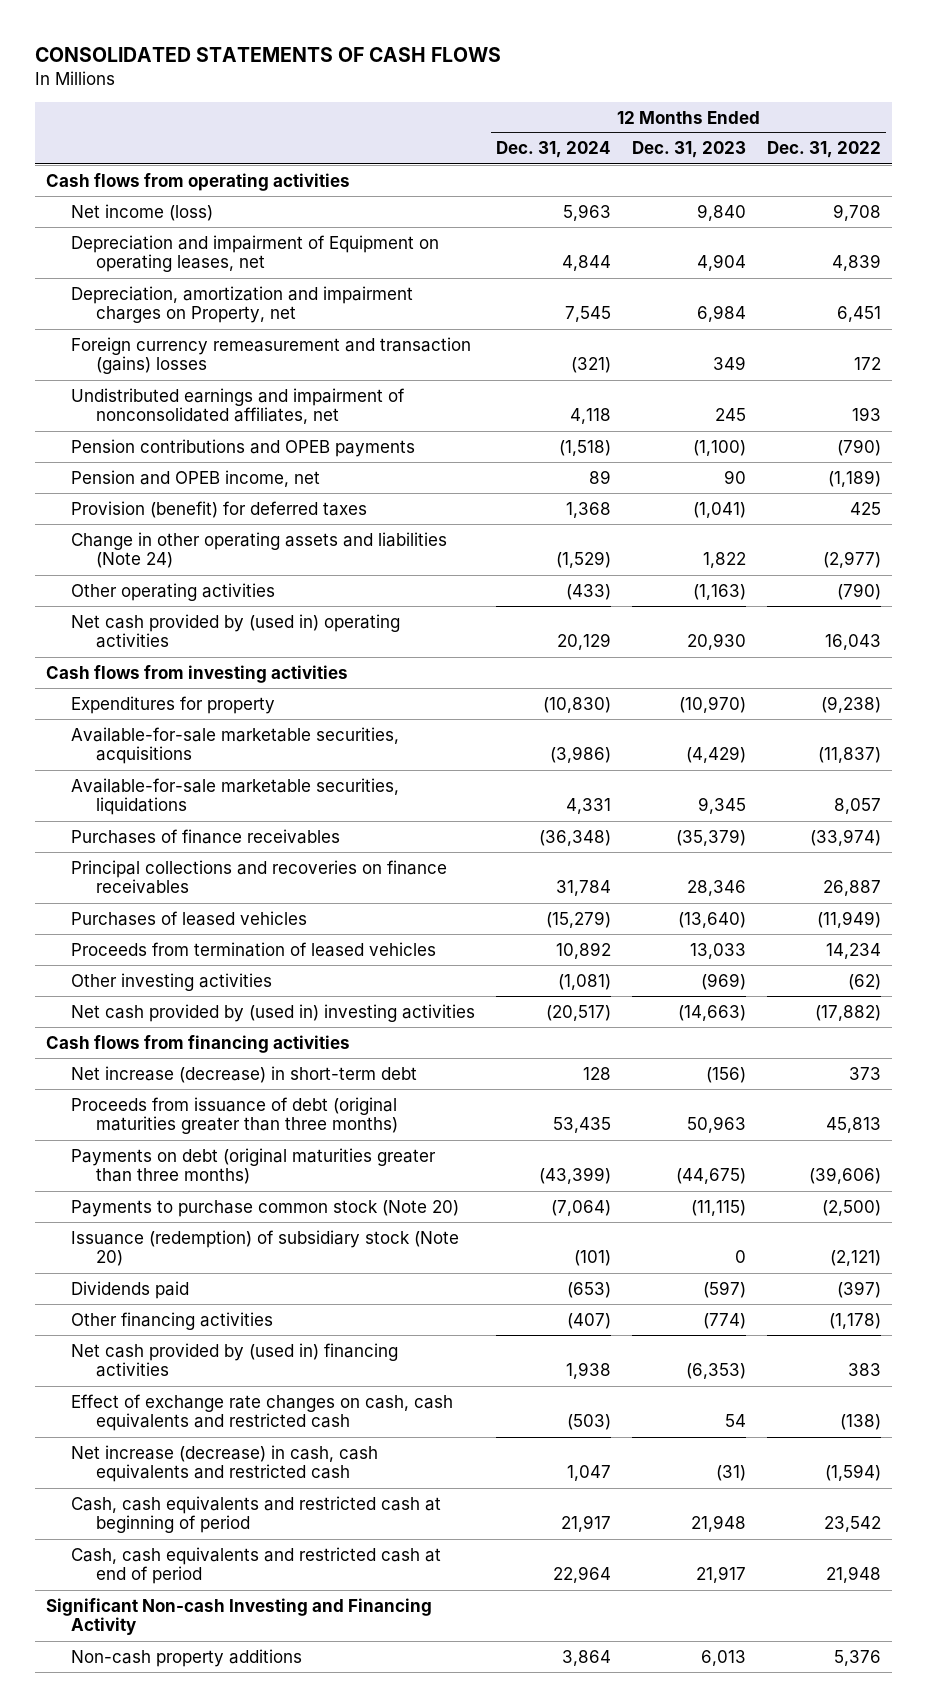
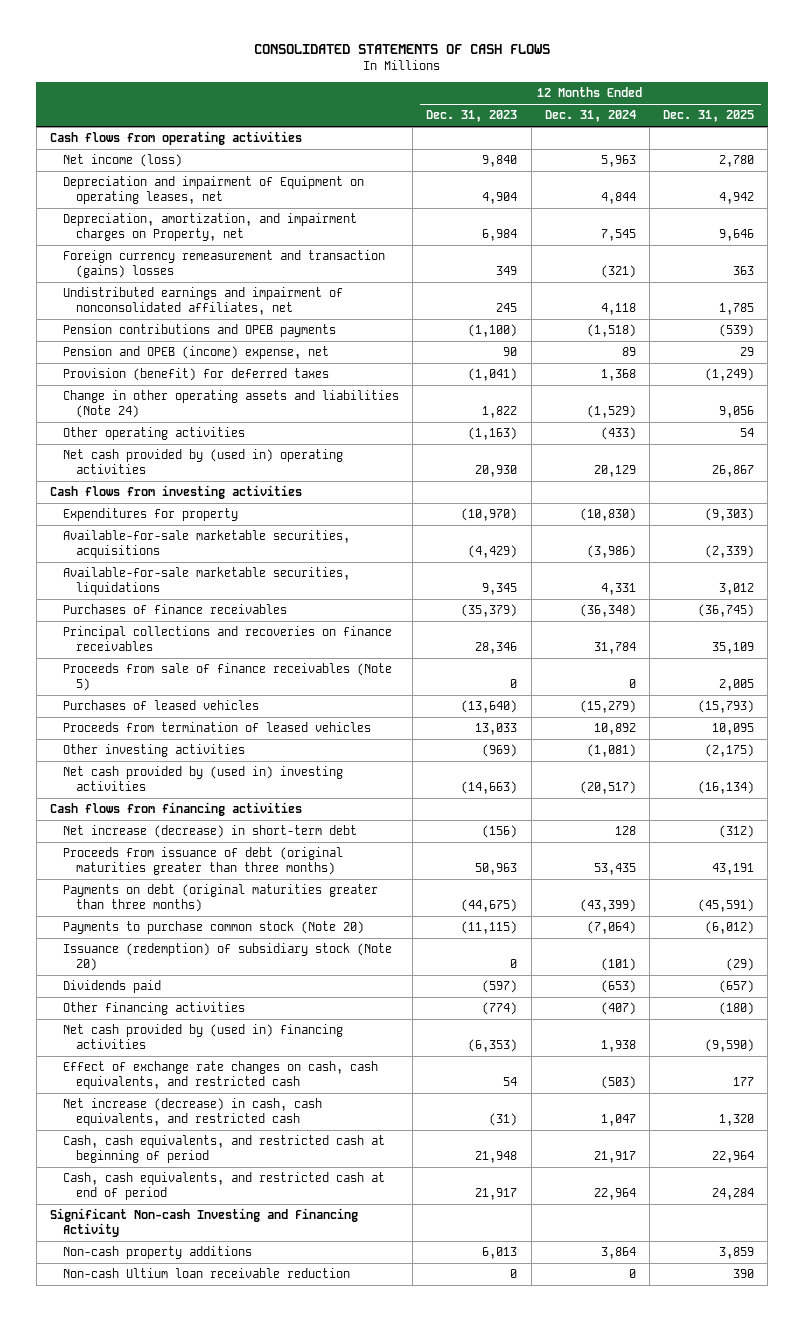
- | 12 Months Ended Dec. 31, 2024 | 12 Months Ended Dec. 31, 2023 | 12 Months Ended Dec. 31, 2022
+ | 12 Months Ended Dec. 31, 2023 | 12 Months Ended Dec. 31, 2024 | 12 Months Ended Dec. 31, 2025
- Depreciation, amortization and impairment charges on Property, net | 7,545 | 6,984 | 6,451
+ Depreciation, amortization, and impairment charges on Property, net | 6,984 | 7,545 | 9,646
- Pension and OPEB income, net | 89 | 90 | (1,189)
+ Pension and OPEB (income) expense, net | 90 | 89 | 29
+ Proceeds from sale of finance receivables (Note 5) | 0 | 0 | 2,005
- Effect of exchange rate changes on cash, cash equivalents and restricted cash | (503) | 54 | (138)
- Net increase (decrease) in cash, cash equivalents and restricted cash | 1,047 | (31) | (1,594)
- Cash, cash equivalents and restricted cash at beginning of period | 21,917 | 21,948 | 23,542
- Cash, cash equivalents and restricted cash at end of period | 22,964 | 21,917 | 21,948
+ Effect of exchange rate changes on cash, cash equivalents, and restricted cash | 54 | (503) | 177
+ Net increase (decrease) in cash, cash equivalents, and restricted cash | (31) | 1,047 | 1,320
+ Cash, cash equivalents, and restricted cash at beginning of period | 21,948 | 21,917 | 22,964
+ Cash, cash equivalents, and restricted cash at end of period | 21,917 | 22,964 | 24,284
+ Non-cash Ultium loan receivable reduction | 0 | 0 | 390

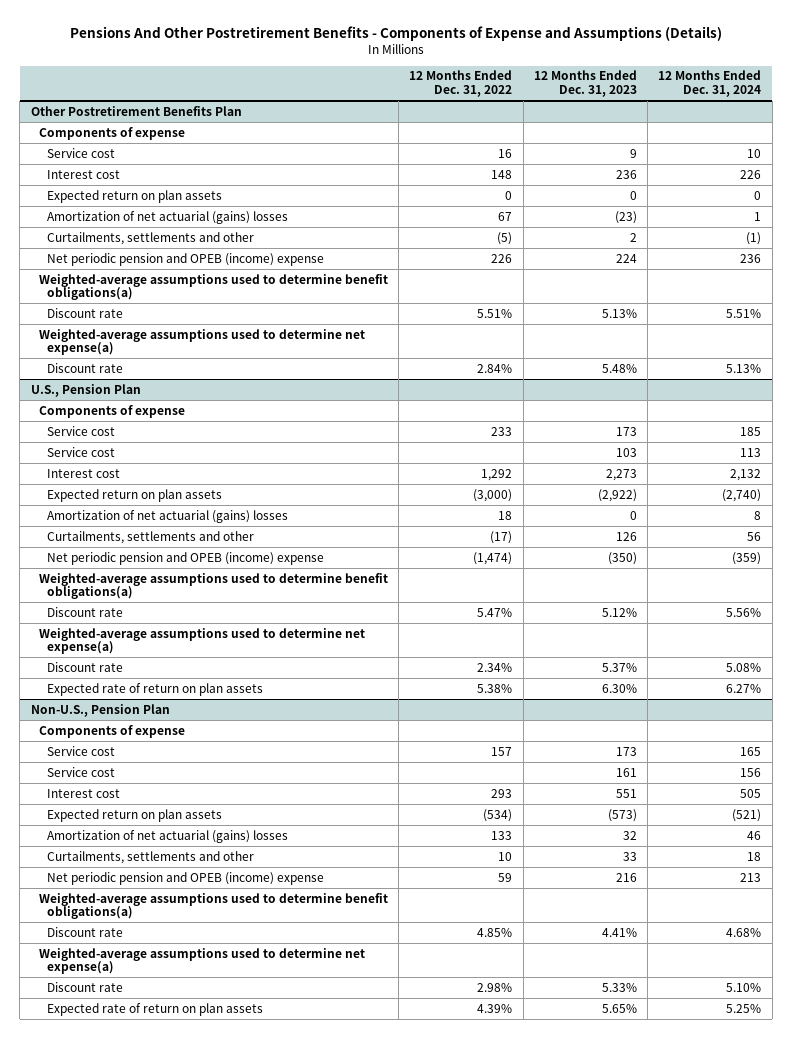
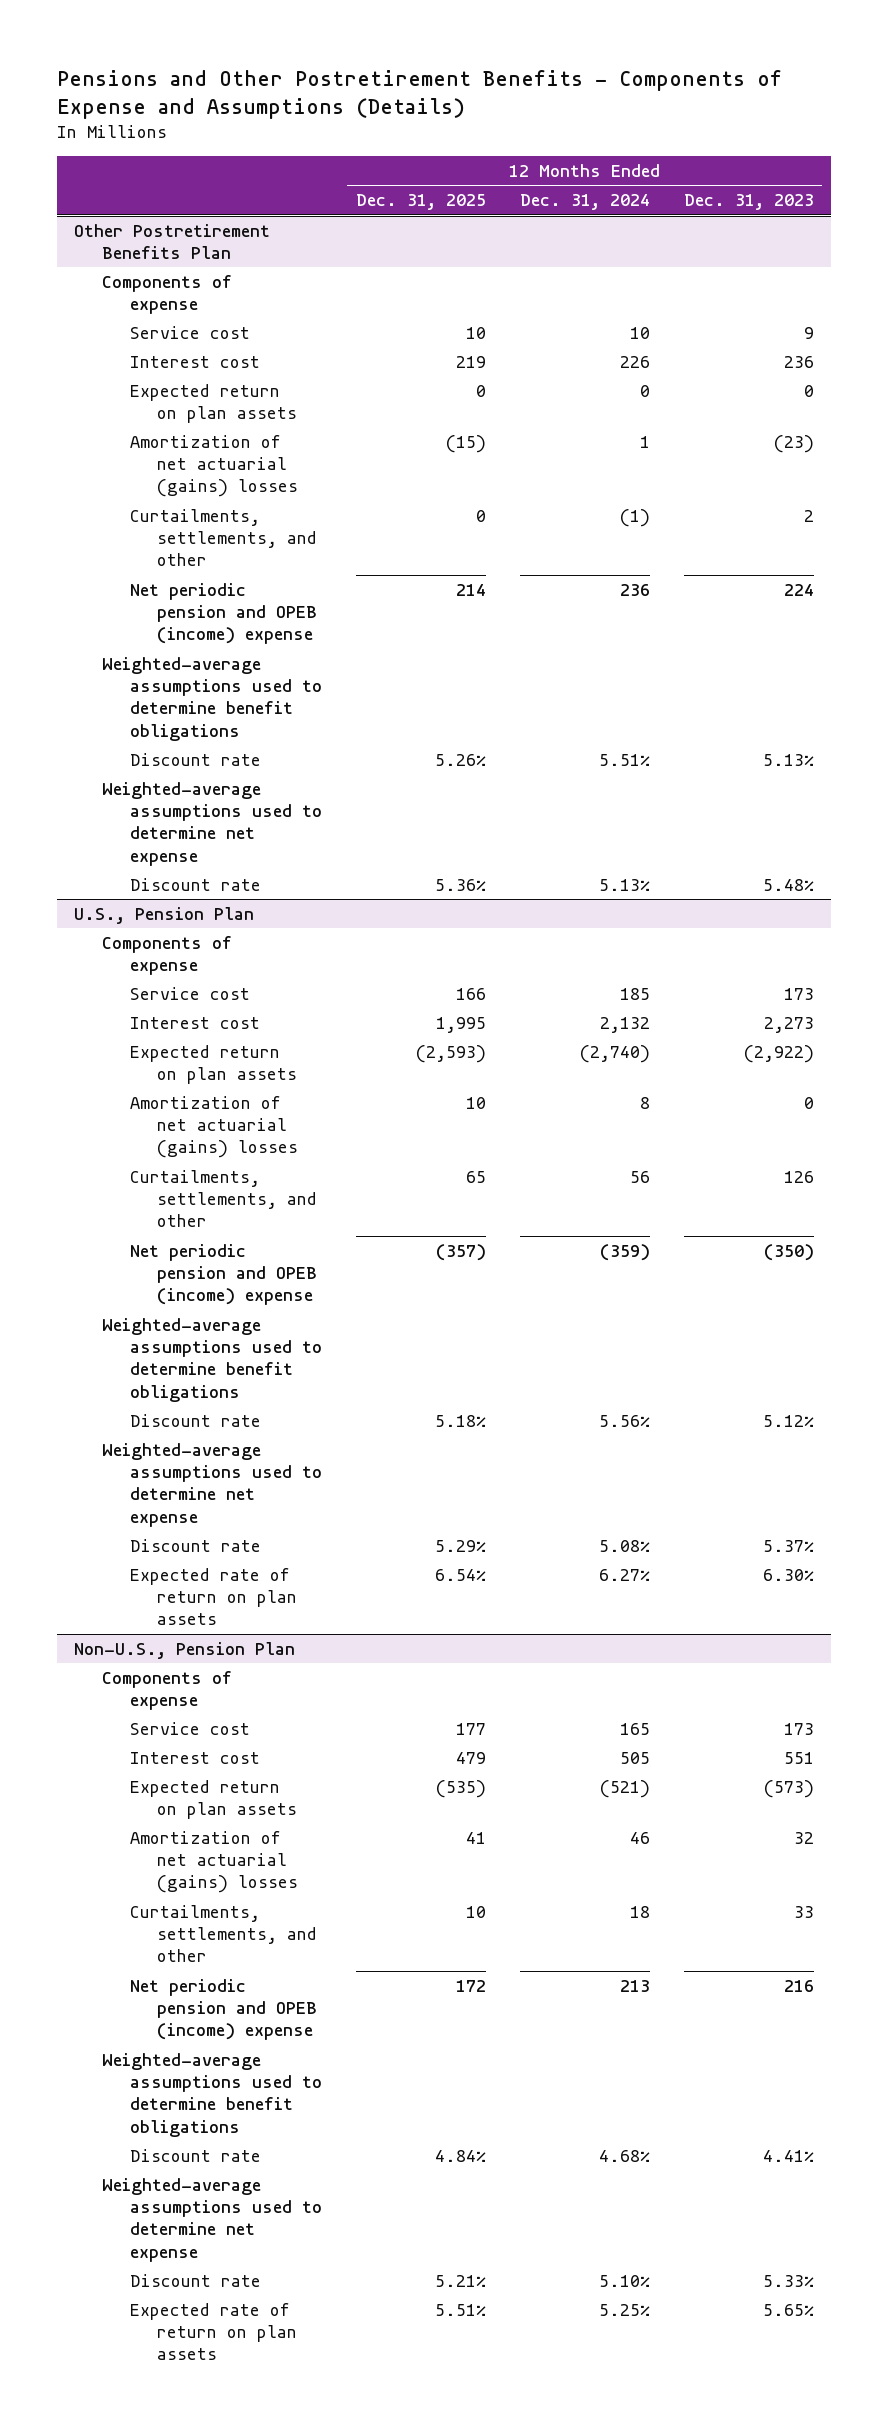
- Pensions And Other Postretirement Benefits - Components of Expense and Assumptions (Details)
+ Pensions and Other Postretirement Benefits - Components of Expense and Assumptions (Details)
- | 12 Months Ended Dec. 31, 2022 | 12 Months Ended Dec. 31, 2023 | 12 Months Ended Dec. 31, 2024
+ | 12 Months Ended Dec. 31, 2025 | 12 Months Ended Dec. 31, 2024 | 12 Months Ended Dec. 31, 2023
@ Other Postretirement Benefits Plan
- Curtailments, settlements and other | (5) | 2 | (1)
+ Curtailments, settlements, and other | 0 | (1) | 2
- Weighted-average assumptions used to determine benefit obligations(a)
+ Weighted-average assumptions used to determine benefit obligations
- Weighted-average assumptions used to determine net expense(a)
+ Weighted-average assumptions used to determine net expense
@ U.S., Pension Plan
- Service cost | | 103 | 113
- Curtailments, settlements and other | (17) | 126 | 56
+ Curtailments, settlements, and other | 65 | 56 | 126
- Weighted-average assumptions used to determine benefit obligations(a)
+ Weighted-average assumptions used to determine benefit obligations
- Weighted-average assumptions used to determine net expense(a)
+ Weighted-average assumptions used to determine net expense
@ Non-U.S., Pension Plan
- Service cost | | 161 | 156
- Curtailments, settlements and other | 10 | 33 | 18
+ Curtailments, settlements, and other | 10 | 18 | 33
- Weighted-average assumptions used to determine benefit obligations(a)
+ Weighted-average assumptions used to determine benefit obligations
- Weighted-average assumptions used to determine net expense(a)
+ Weighted-average assumptions used to determine net expense

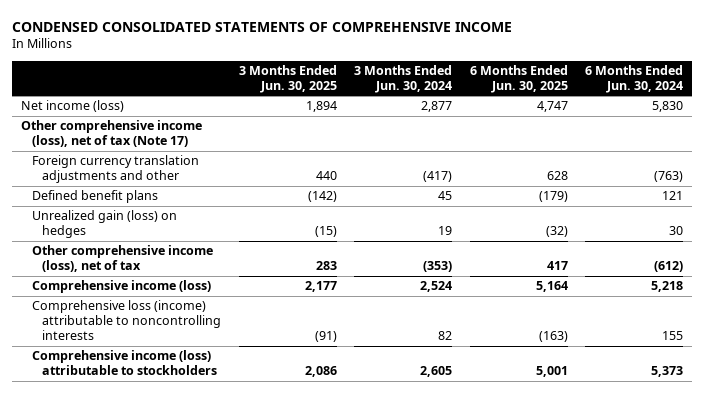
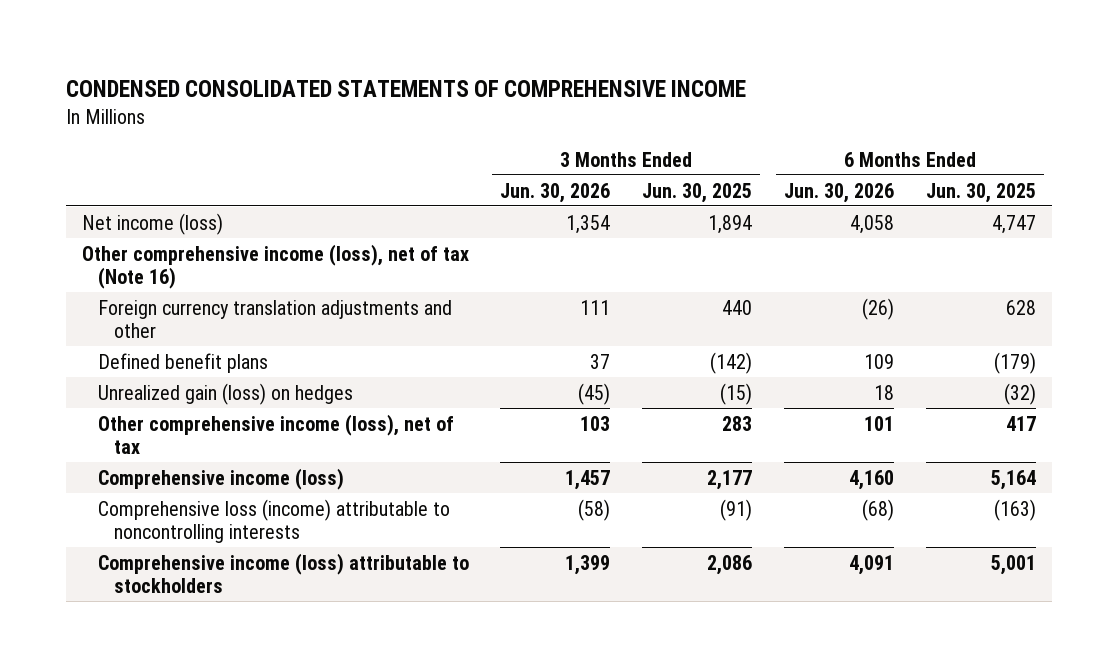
- | 3 Months Ended Jun. 30, 2025 | 3 Months Ended Jun. 30, 2024 | 6 Months Ended Jun. 30, 2025 | 6 Months Ended Jun. 30, 2024
+ | 3 Months Ended Jun. 30, 2026 | 3 Months Ended Jun. 30, 2025 | 6 Months Ended Jun. 30, 2026 | 6 Months Ended Jun. 30, 2025
- Other comprehensive income (loss), net of tax (Note 17)
+ Other comprehensive income (loss), net of tax (Note 16)

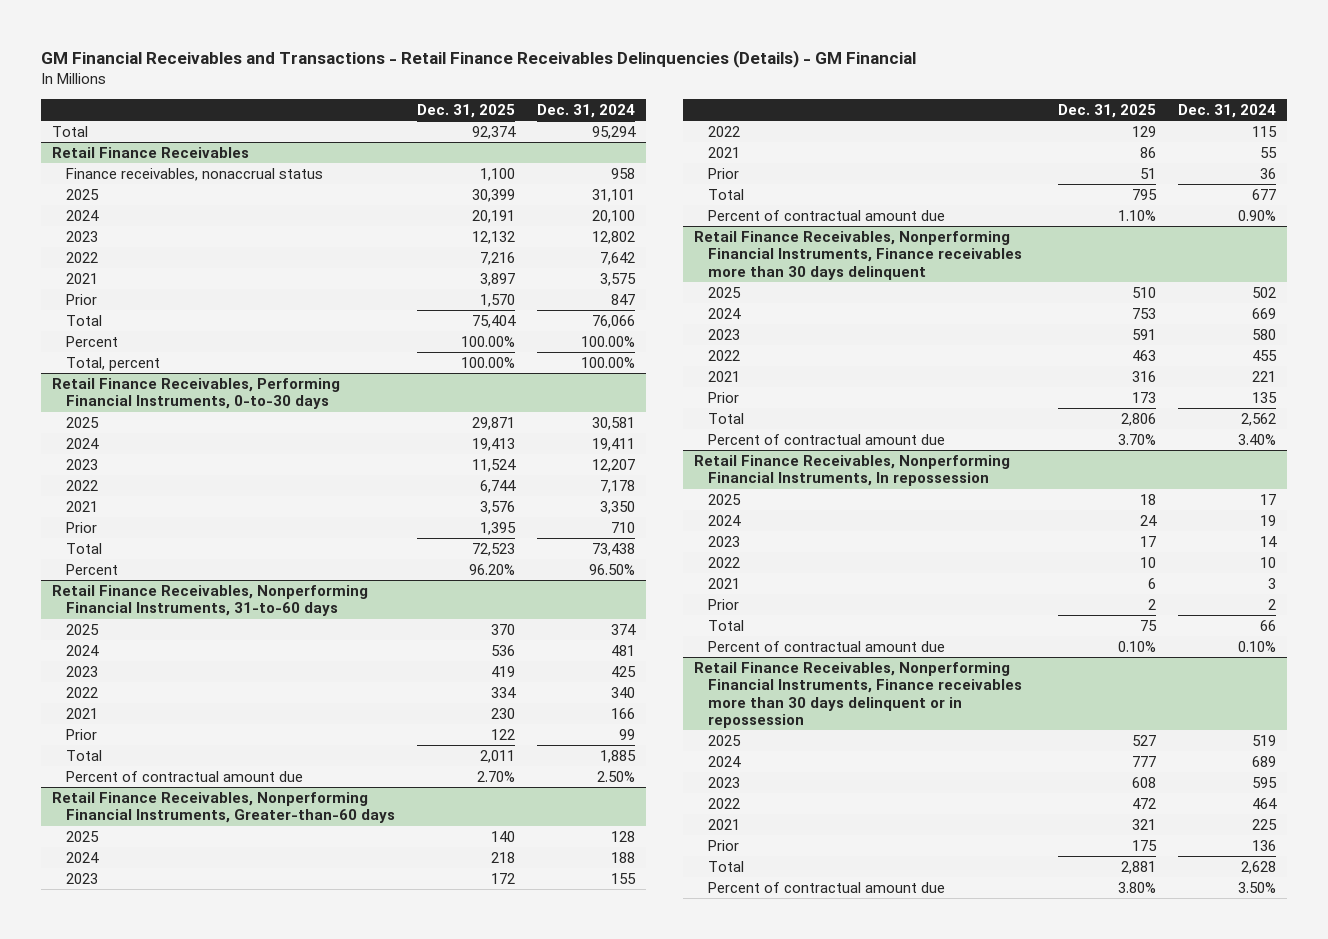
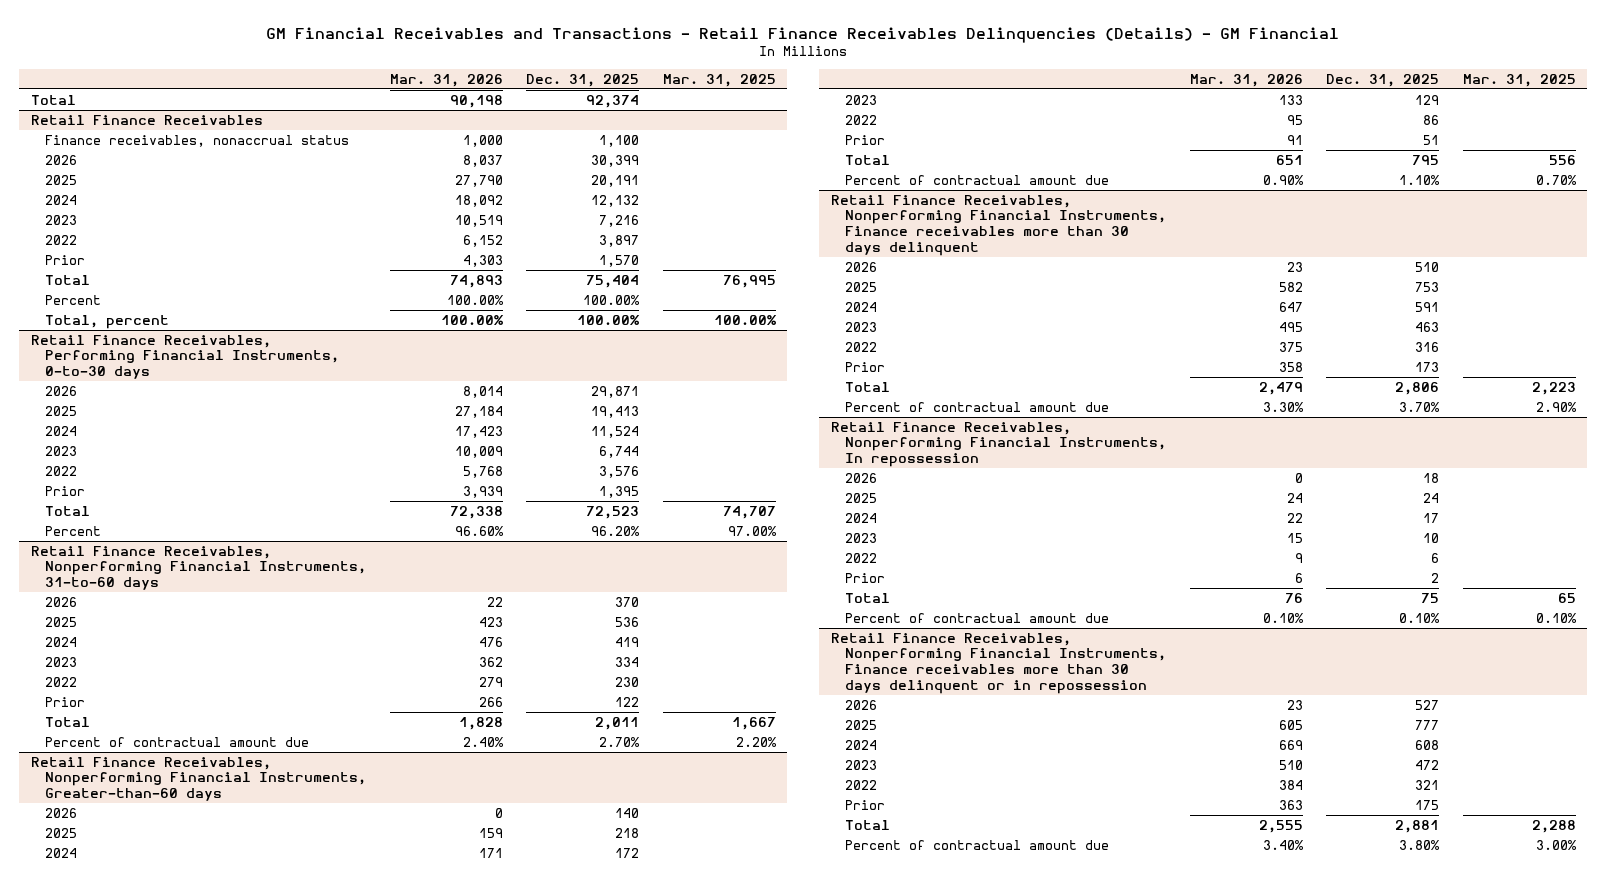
- | Dec. 31, 2025 | Dec. 31, 2024
+ | Mar. 31, 2026 | Dec. 31, 2025 | Mar. 31, 2025
@ Retail Finance Receivables
- 2025 | 30,399 | 31,101
- 2024 | 20,191 | 20,100
- 2023 | 12,132 | 12,802
- 2022 | 7,216 | 7,642
- 2021 | 3,897 | 3,575
+ 2026 | 8,037 | 30,399 |
+ 2025 | 27,790 | 20,191 |
+ 2024 | 18,092 | 12,132 |
+ 2023 | 10,519 | 7,216 |
+ 2022 | 6,152 | 3,897 |
@ Retail Finance Receivables, Performing Financial Instruments, 0-to-30 days
- 2025 | 29,871 | 30,581
- 2024 | 19,413 | 19,411
- 2023 | 11,524 | 12,207
- 2022 | 6,744 | 7,178
- 2021 | 3,576 | 3,350
+ 2026 | 8,014 | 29,871 |
+ 2025 | 27,184 | 19,413 |
+ 2024 | 17,423 | 11,524 |
+ 2023 | 10,009 | 6,744 |
+ 2022 | 5,768 | 3,576 |
@ Retail Finance Receivables, Nonperforming Financial Instruments, 31-to-60 days
- 2025 | 370 | 374
- 2024 | 536 | 481
- 2023 | 419 | 425
- 2022 | 334 | 340
- 2021 | 230 | 166
+ 2026 | 22 | 370 |
+ 2025 | 423 | 536 |
+ 2024 | 476 | 419 |
+ 2023 | 362 | 334 |
+ 2022 | 279 | 230 |
@ Retail Finance Receivables, Nonperforming Financial Instruments, Greater-than-60 days
- 2025 | 140 | 128
- 2024 | 218 | 188
- 2023 | 172 | 155
- 2022 | 129 | 115
- 2021 | 86 | 55
+ 2026 | 0 | 140 |
+ 2025 | 159 | 218 |
+ 2024 | 171 | 172 |
+ 2023 | 133 | 129 |
+ 2022 | 95 | 86 |
@ Retail Finance Receivables, Nonperforming Financial Instruments, Finance receivables more than 30 days delinquent
- 2025 | 510 | 502
- 2024 | 753 | 669
- 2023 | 591 | 580
- 2022 | 463 | 455
- 2021 | 316 | 221
+ 2026 | 23 | 510 |
+ 2025 | 582 | 753 |
+ 2024 | 647 | 591 |
+ 2023 | 495 | 463 |
+ 2022 | 375 | 316 |
@ Retail Finance Receivables, Nonperforming Financial Instruments, In repossession
- 2025 | 18 | 17
- 2024 | 24 | 19
- 2023 | 17 | 14
- 2022 | 10 | 10
- 2021 | 6 | 3
+ 2026 | 0 | 18 |
+ 2025 | 24 | 24 |
+ 2024 | 22 | 17 |
+ 2023 | 15 | 10 |
+ 2022 | 9 | 6 |
@ Retail Finance Receivables, Nonperforming Financial Instruments, Finance receivables more than 30 days delinquent or in repossession
- 2025 | 527 | 519
- 2024 | 777 | 689
- 2023 | 608 | 595
- 2022 | 472 | 464
- 2021 | 321 | 225
+ 2026 | 23 | 527 |
+ 2025 | 605 | 777 |
+ 2024 | 669 | 608 |
+ 2023 | 510 | 472 |
+ 2022 | 384 | 321 |

